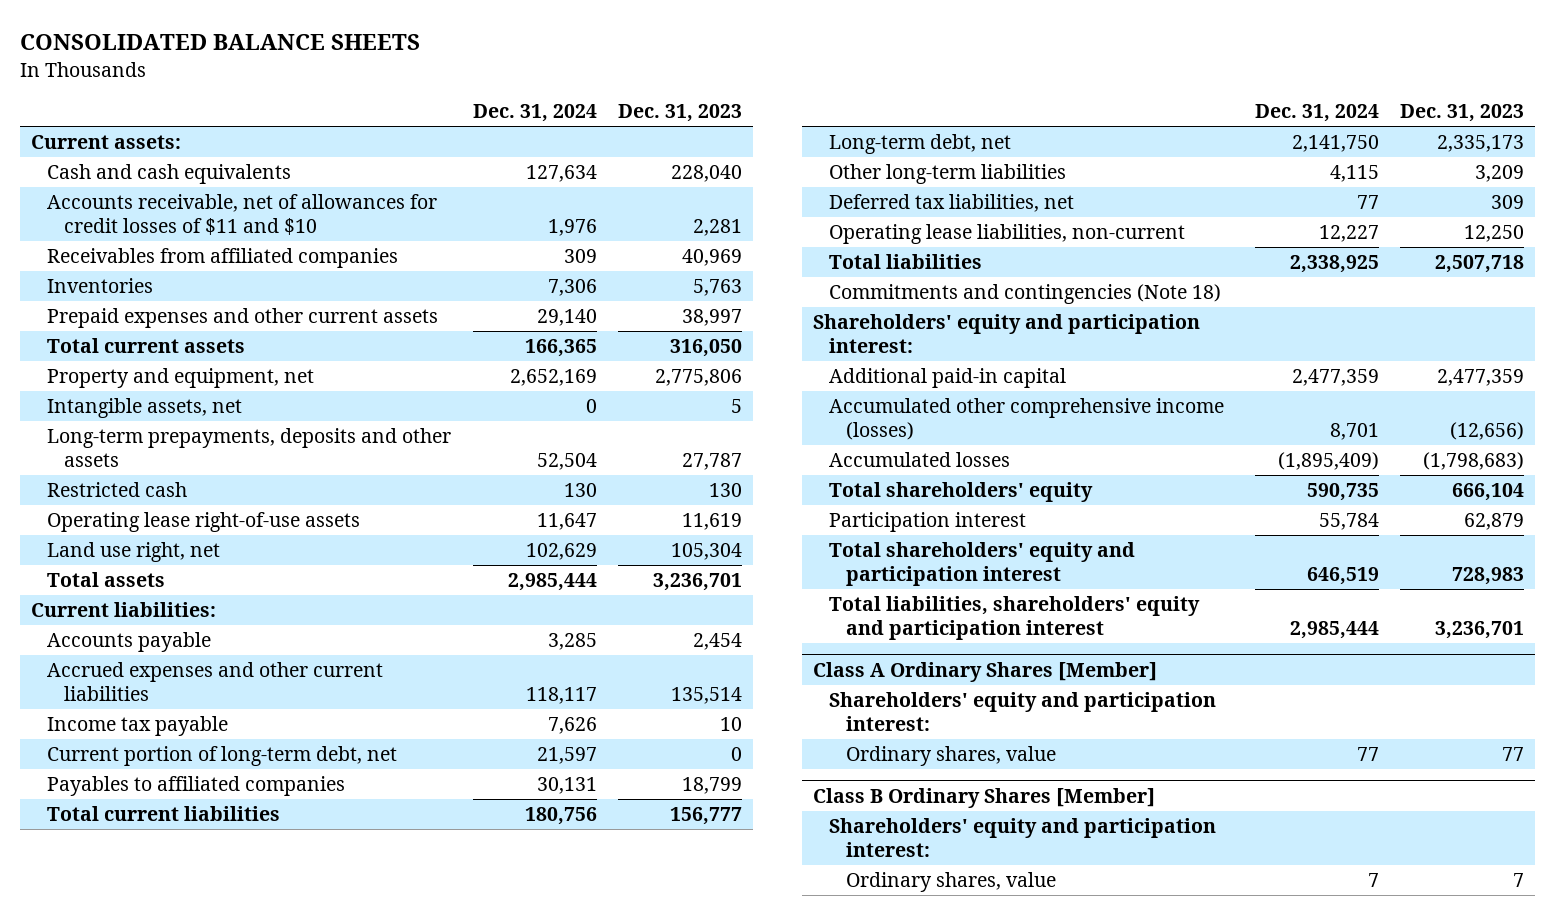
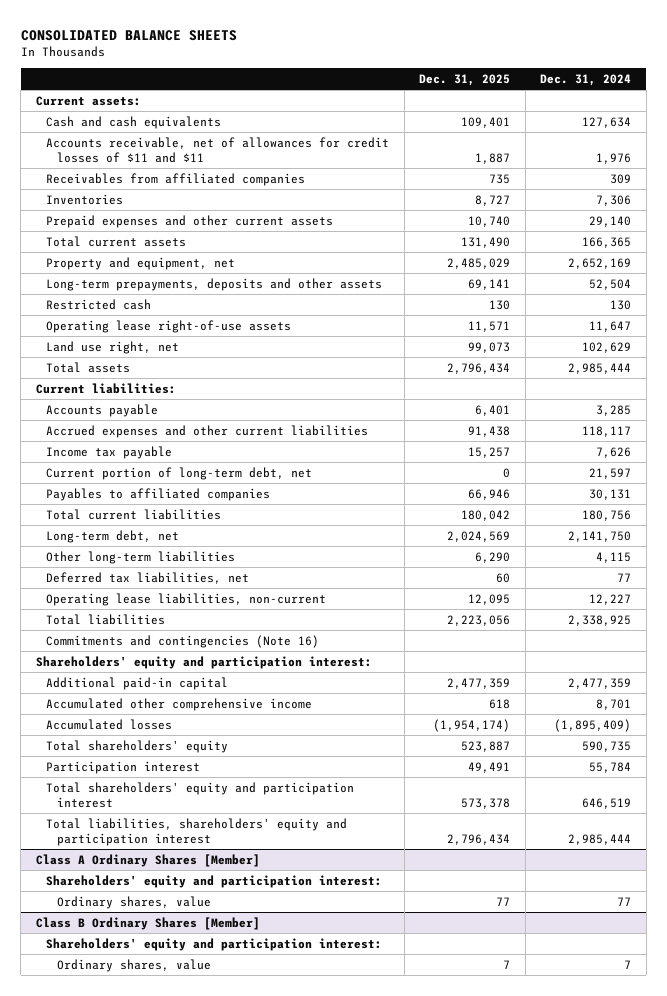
- | Dec. 31, 2024 | Dec. 31, 2023
+ | Dec. 31, 2025 | Dec. 31, 2024
- Accounts receivable, net of allowances for credit losses of $11 and $10 | 1,976 | 2,281
+ Accounts receivable, net of allowances for credit losses of $11 and $11 | 1,887 | 1,976
- Intangible assets, net | 0 | 5
- Commitments and contingencies (Note 18)
+ Commitments and contingencies (Note 16)
- Accumulated other comprehensive income (losses) | 8,701 | (12,656)
+ Accumulated other comprehensive income | 618 | 8,701

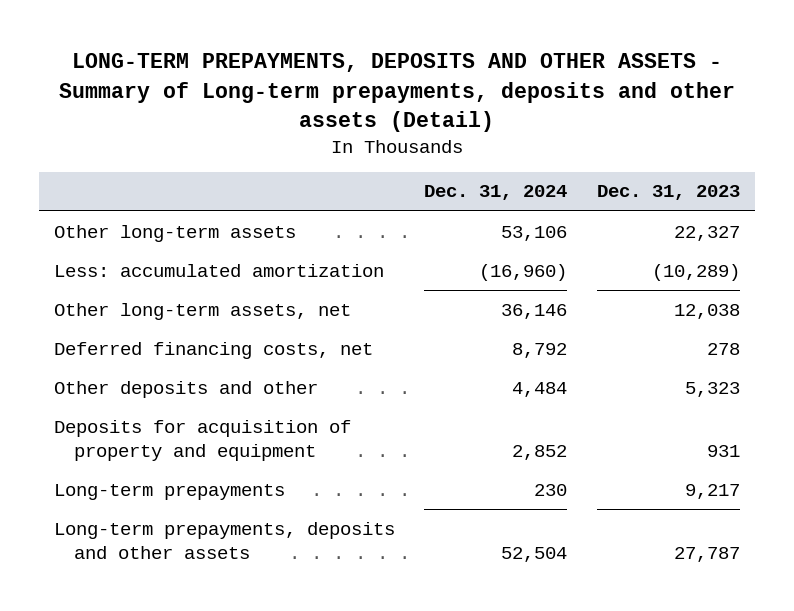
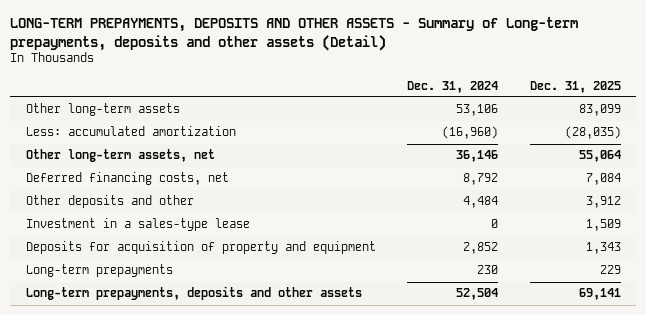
- | Dec. 31, 2024 | Dec. 31, 2023
+ | Dec. 31, 2024 | Dec. 31, 2025
+ Investment in a sales-type lease | 0 | 1,509

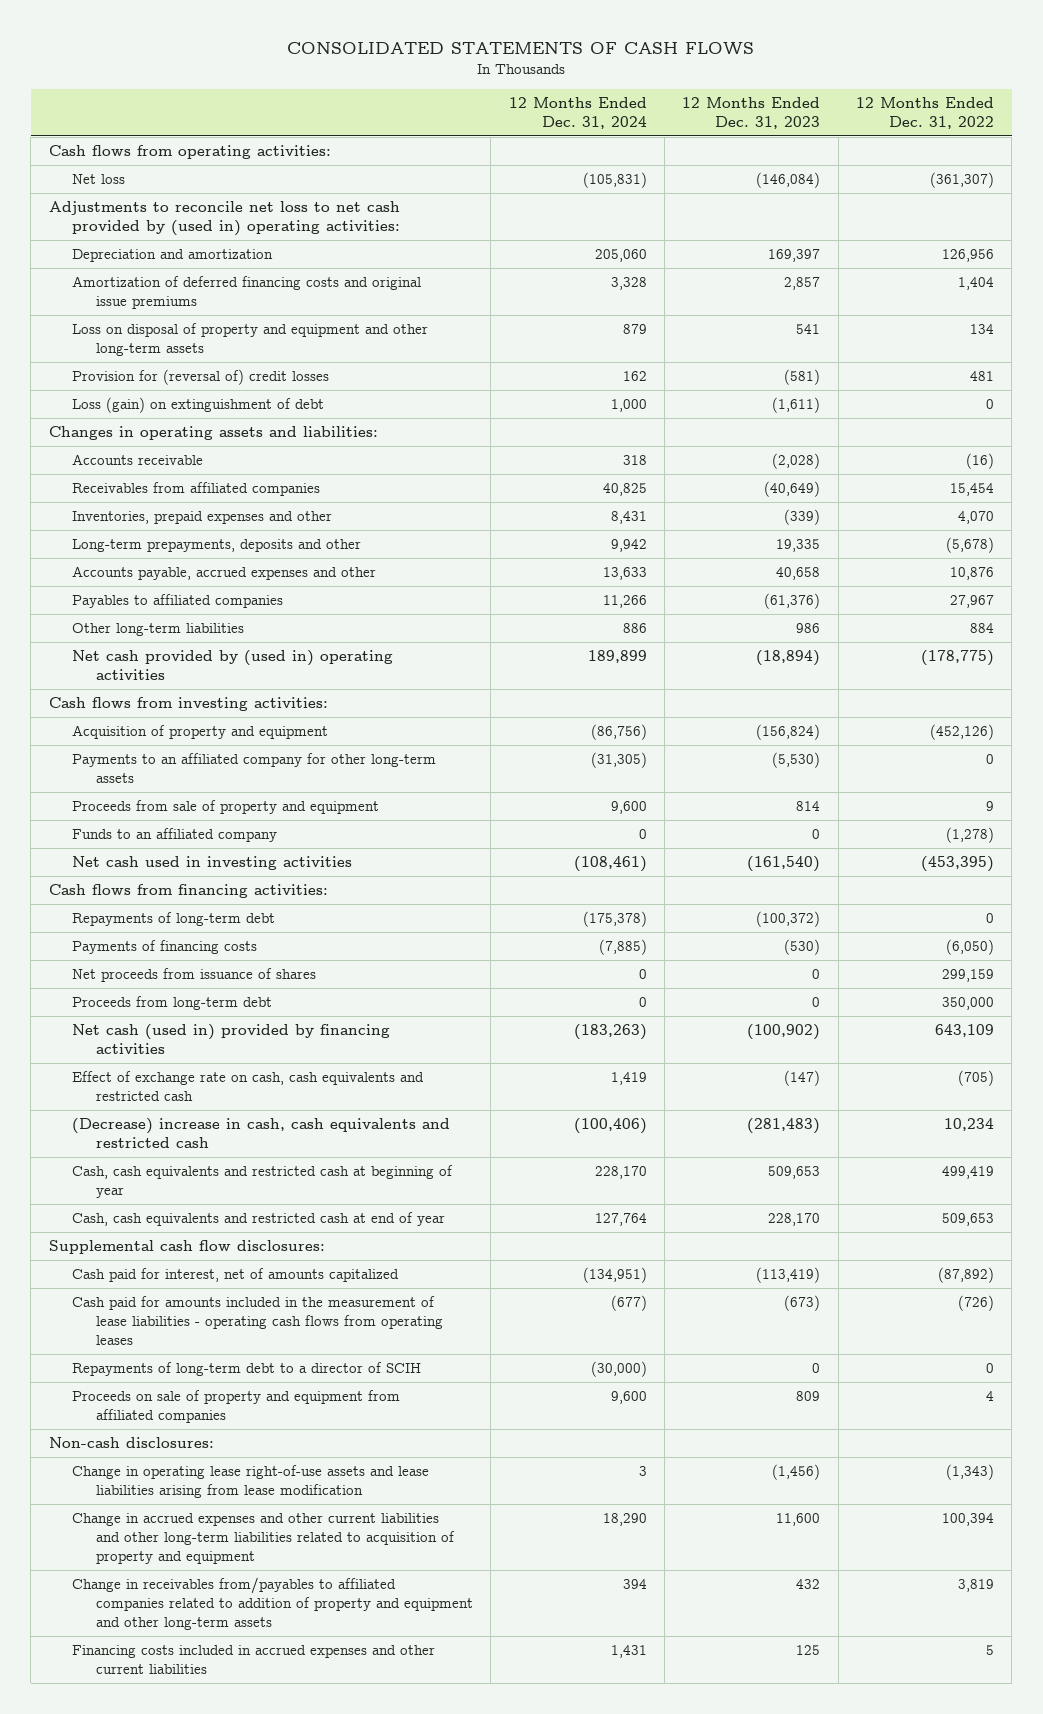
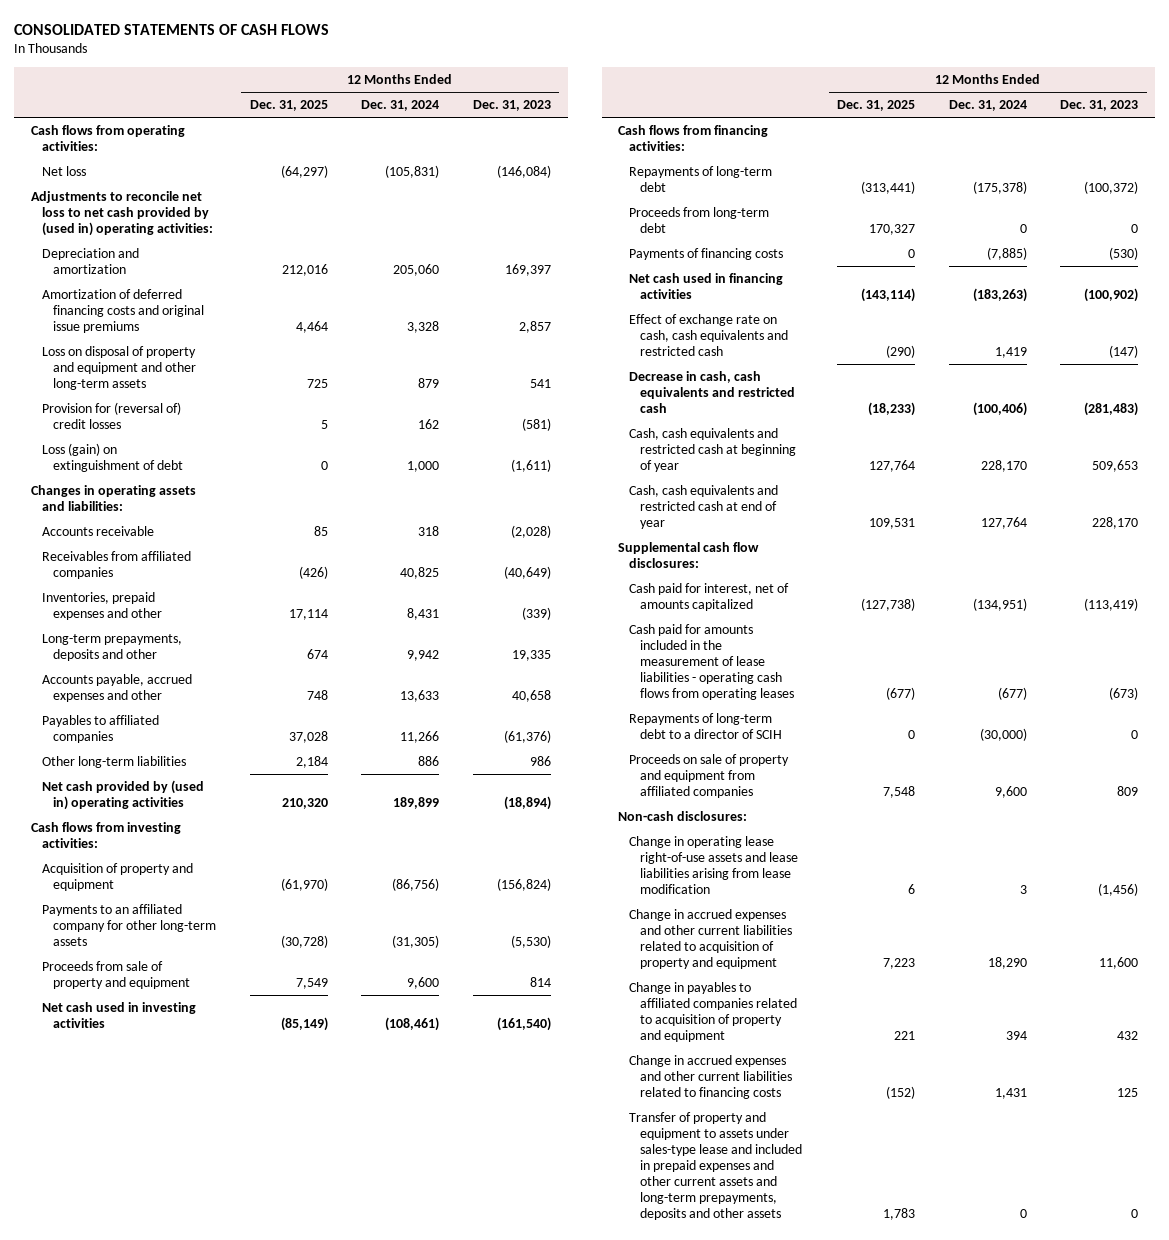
- | 12 Months Ended Dec. 31, 2024 | 12 Months Ended Dec. 31, 2023 | 12 Months Ended Dec. 31, 2022
+ | 12 Months Ended Dec. 31, 2025 | 12 Months Ended Dec. 31, 2024 | 12 Months Ended Dec. 31, 2023
- Funds to an affiliated company | 0 | 0 | (1,278)
- Net proceeds from issuance of shares | 0 | 0 | 299,159
- Net cash (used in) provided by financing activities | (183,263) | (100,902) | 643,109
moved down: Payments of financing costs | 0 | (7,885) | (530)
+ Net cash used in financing activities | (143,114) | (183,263) | (100,902)
- (Decrease) increase in cash, cash equivalents and restricted cash | (100,406) | (281,483) | 10,234
+ Decrease in cash, cash equivalents and restricted cash | (18,233) | (100,406) | (281,483)
- Change in accrued expenses and other current liabilities and other long-term liabilities related to acquisition of property and equipment | 18,290 | 11,600 | 100,394
- Change in receivables from/payables to affiliated companies related to addition of property and equipment and other long-term assets | 394 | 432 | 3,819
- Financing costs included in accrued expenses and other current liabilities | 1,431 | 125 | 5
+ Change in accrued expenses and other current liabilities related to acquisition of property and equipment | 7,223 | 18,290 | 11,600
+ Change in payables to affiliated companies related to acquisition of property and equipment | 221 | 394 | 432
+ Change in accrued expenses and other current liabilities related to financing costs | (152) | 1,431 | 125
+ Transfer of property and equipment to assets under sales-type lease and included in prepaid expenses and other current assets and long-term prepayments, deposits and other assets | 1,783 | 0 | 0

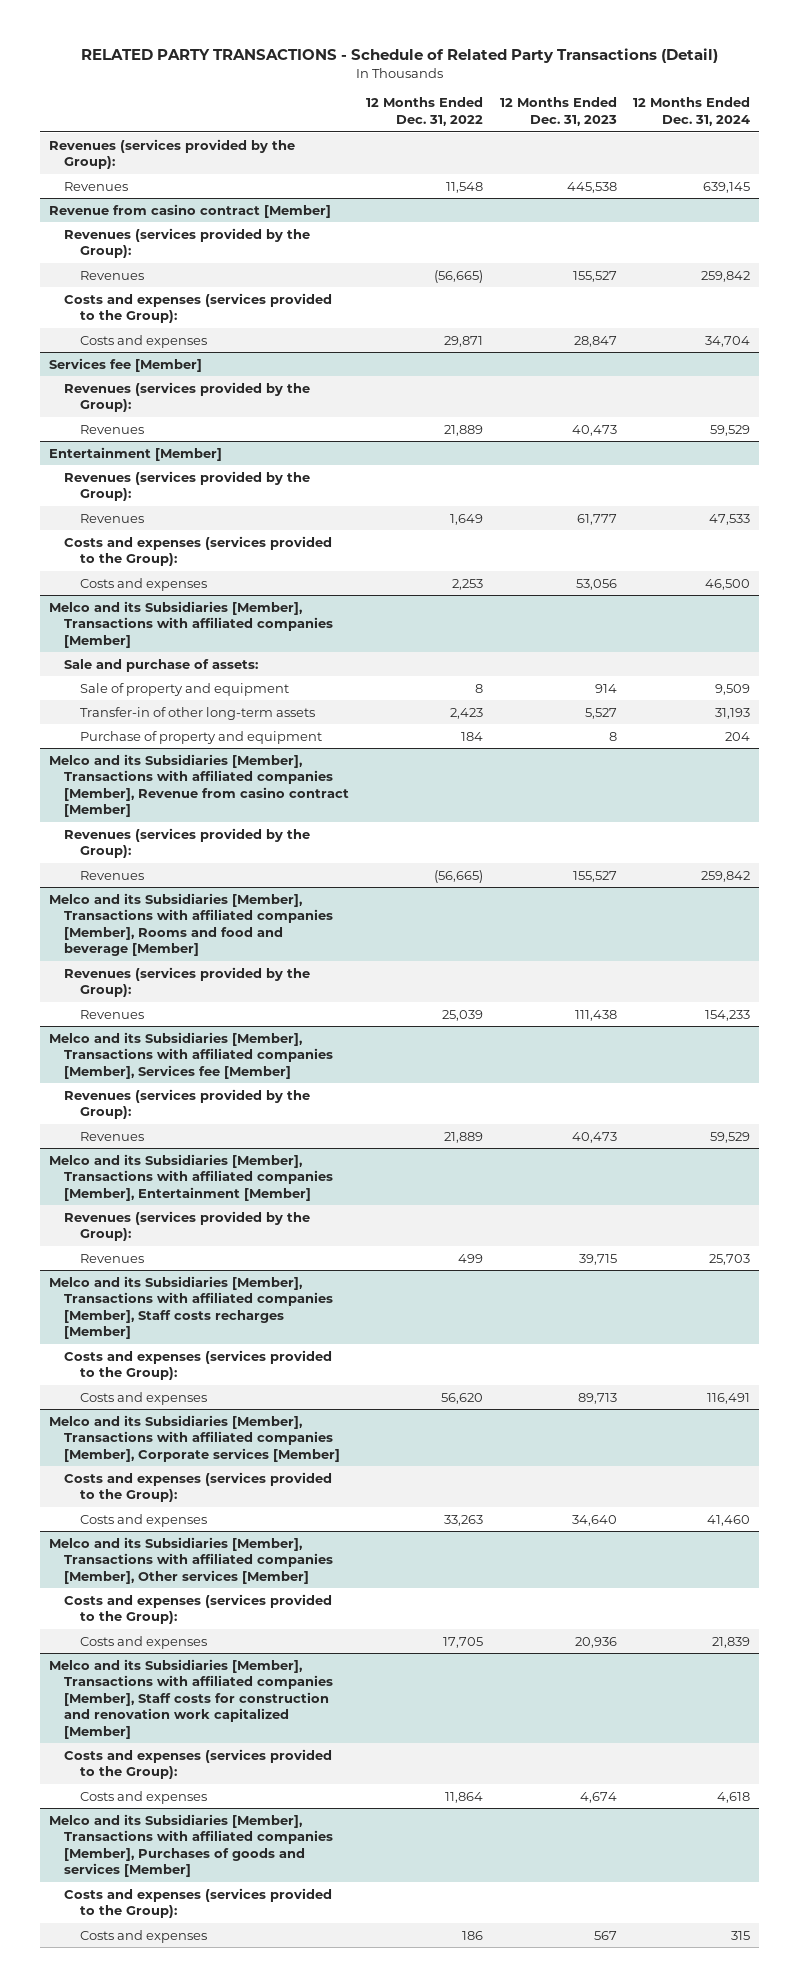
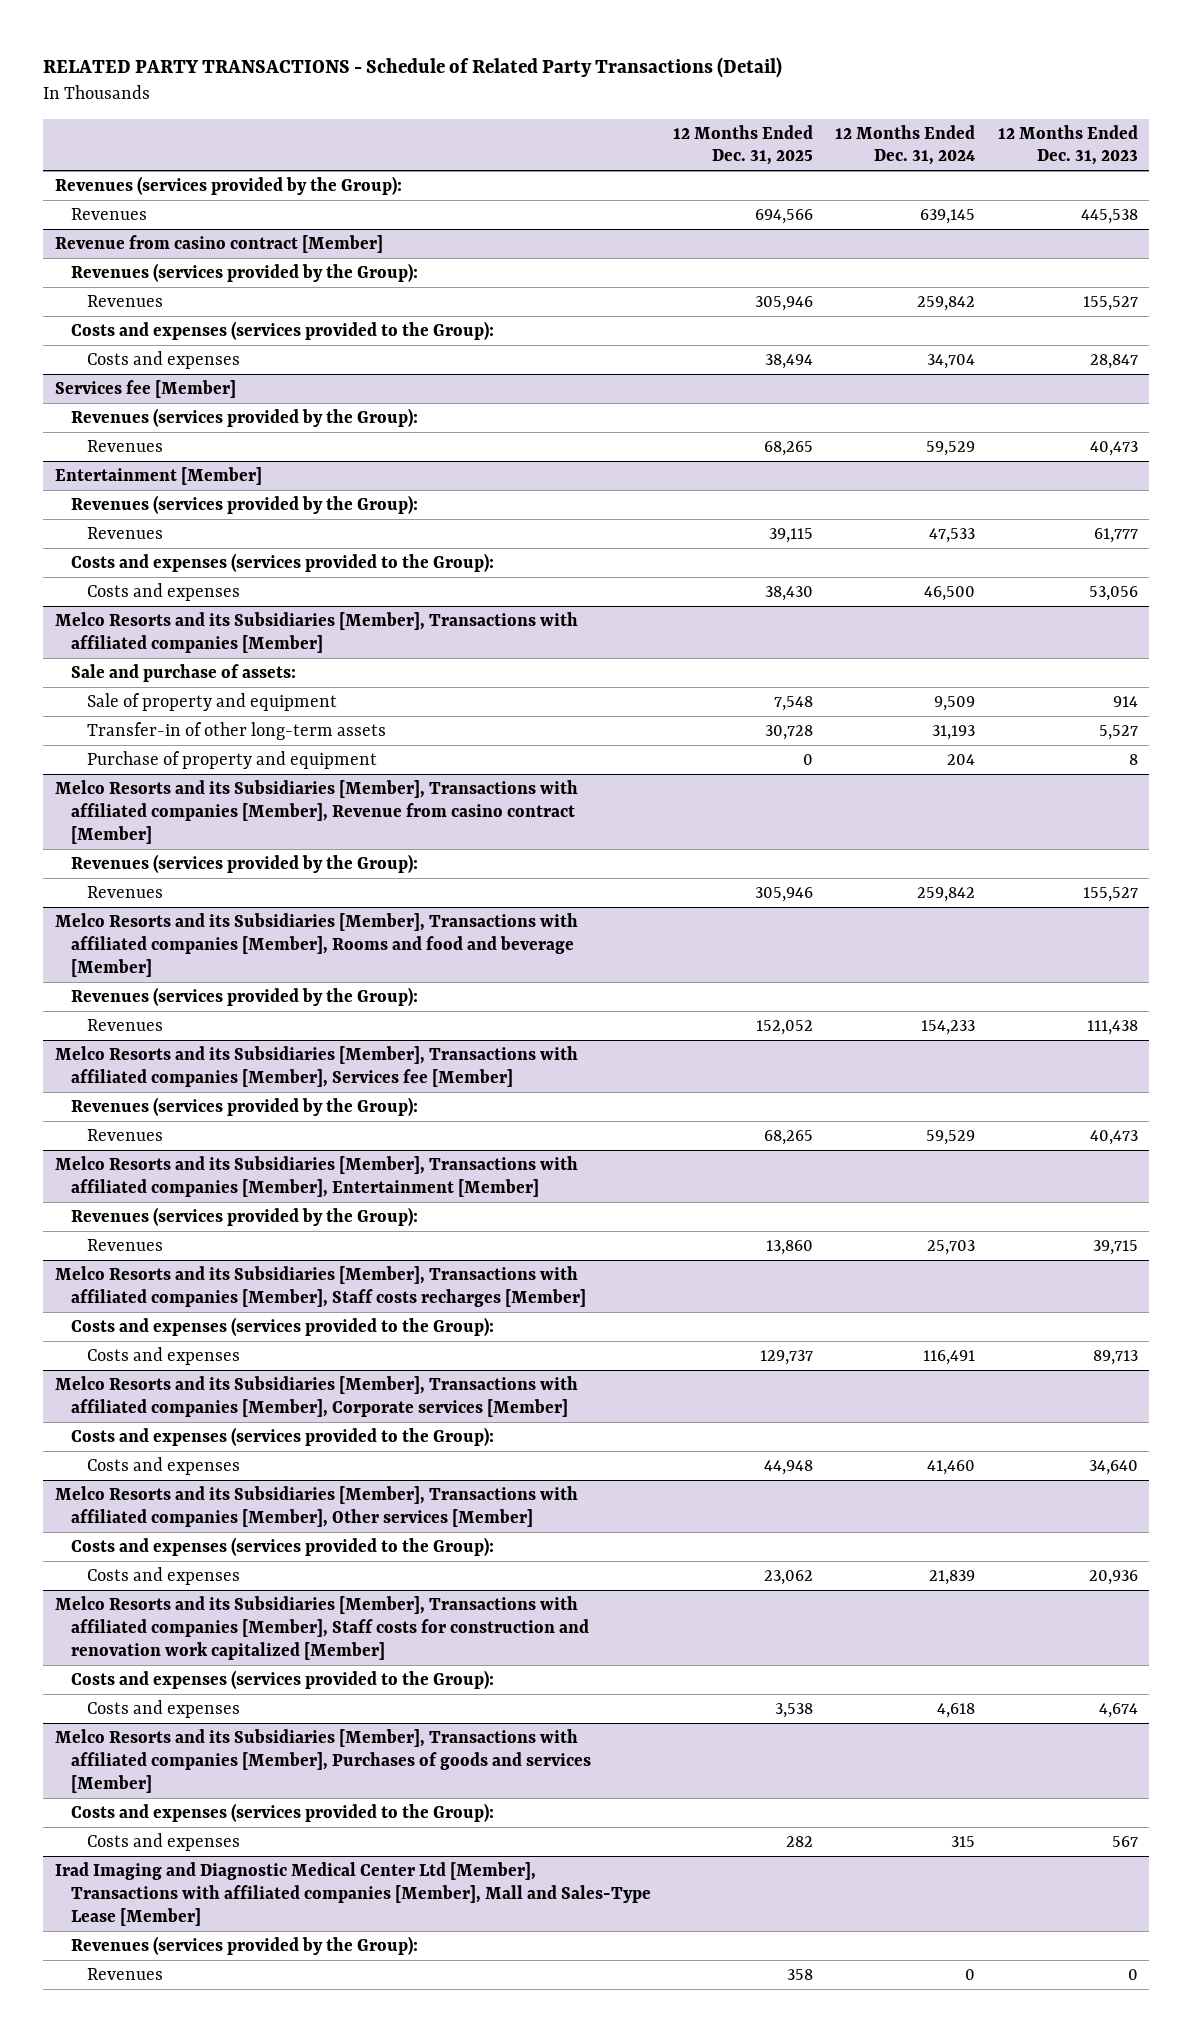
- | 12 Months Ended Dec. 31, 2022 | 12 Months Ended Dec. 31, 2023 | 12 Months Ended Dec. 31, 2024
+ | 12 Months Ended Dec. 31, 2025 | 12 Months Ended Dec. 31, 2024 | 12 Months Ended Dec. 31, 2023
- Melco and its Subsidiaries [Member], Transactions with affiliated companies [Member]
+ Melco Resorts and its Subsidiaries [Member], Transactions with affiliated companies [Member]
- Melco and its Subsidiaries [Member], Transactions with affiliated companies [Member], Revenue from casino contract [Member]
+ Melco Resorts and its Subsidiaries [Member], Transactions with affiliated companies [Member], Revenue from casino contract [Member]
- Melco and its Subsidiaries [Member], Transactions with affiliated companies [Member], Rooms and food and beverage [Member]
+ Melco Resorts and its Subsidiaries [Member], Transactions with affiliated companies [Member], Rooms and food and beverage [Member]
- Melco and its Subsidiaries [Member], Transactions with affiliated companies [Member], Services fee [Member]
+ Melco Resorts and its Subsidiaries [Member], Transactions with affiliated companies [Member], Services fee [Member]
- Melco and its Subsidiaries [Member], Transactions with affiliated companies [Member], Entertainment [Member]
+ Melco Resorts and its Subsidiaries [Member], Transactions with affiliated companies [Member], Entertainment [Member]
- Melco and its Subsidiaries [Member], Transactions with affiliated companies [Member], Staff costs recharges [Member]
+ Melco Resorts and its Subsidiaries [Member], Transactions with affiliated companies [Member], Staff costs recharges [Member]
- Melco and its Subsidiaries [Member], Transactions with affiliated companies [Member], Corporate services [Member]
+ Melco Resorts and its Subsidiaries [Member], Transactions with affiliated companies [Member], Corporate services [Member]
- Melco and its Subsidiaries [Member], Transactions with affiliated companies [Member], Other services [Member]
+ Melco Resorts and its Subsidiaries [Member], Transactions with affiliated companies [Member], Other services [Member]
- Melco and its Subsidiaries [Member], Transactions with affiliated companies [Member], Staff costs for construction and renovation work capitalized [Member]
+ Melco Resorts and its Subsidiaries [Member], Transactions with affiliated companies [Member], Staff costs for construction and renovation work capitalized [Member]
- Melco and its Subsidiaries [Member], Transactions with affiliated companies [Member], Purchases of goods and services [Member]
+ Melco Resorts and its Subsidiaries [Member], Transactions with affiliated companies [Member], Purchases of goods and services [Member]
+ Irad Imaging and Diagnostic Medical Center Ltd [Member], Transactions with affiliated companies [Member], Mall and Sales-Type Lease [Member]
+ Revenues (services provided by the Group):
+ Revenues | 358 | 0 | 0

